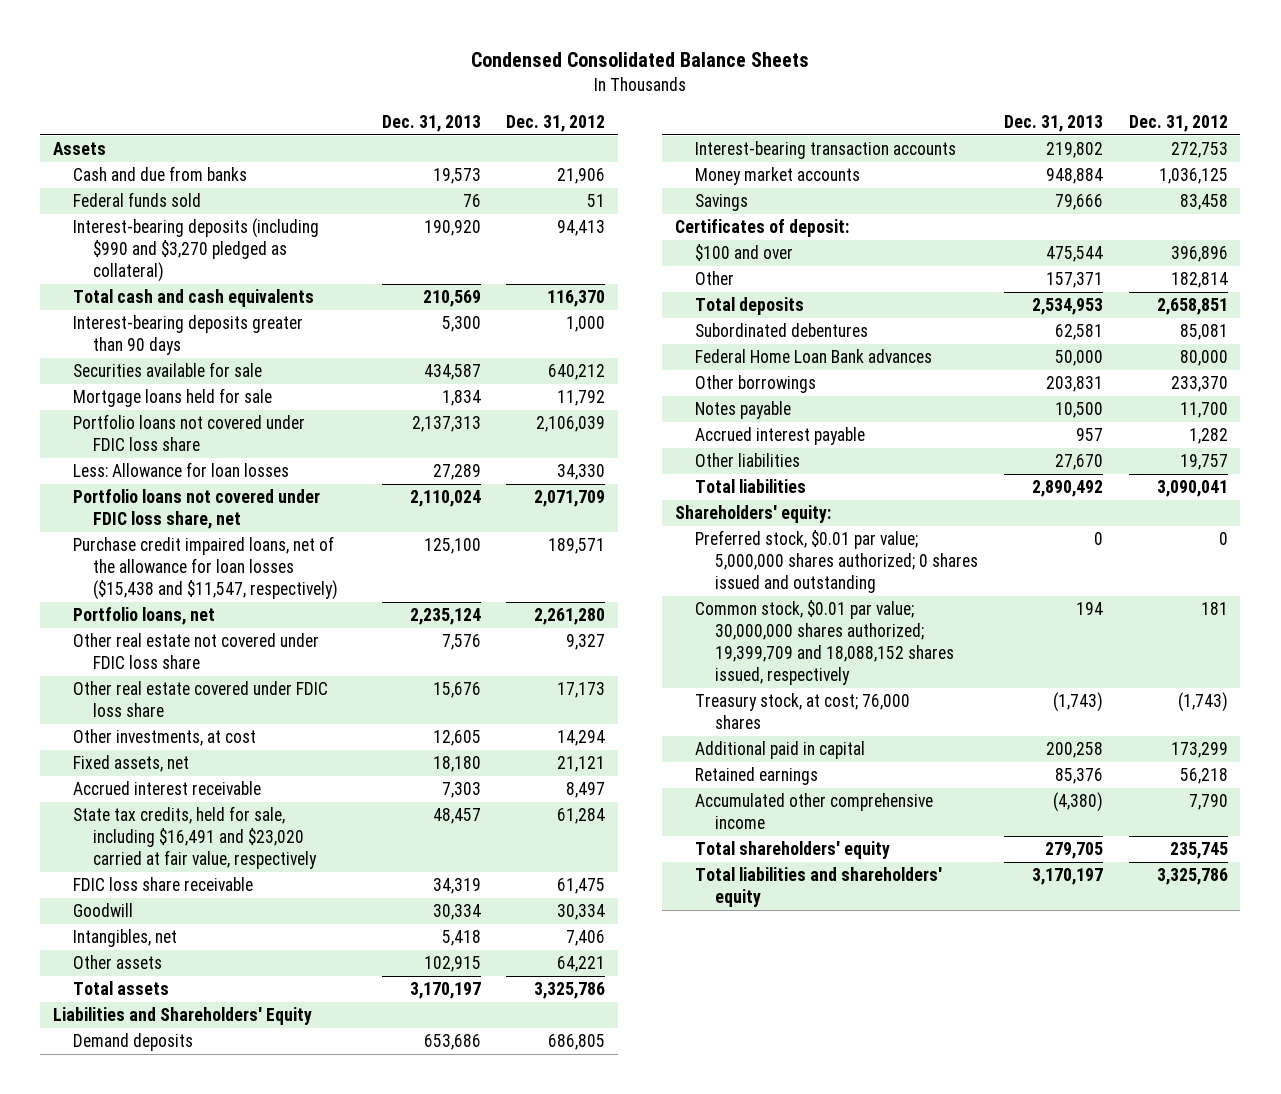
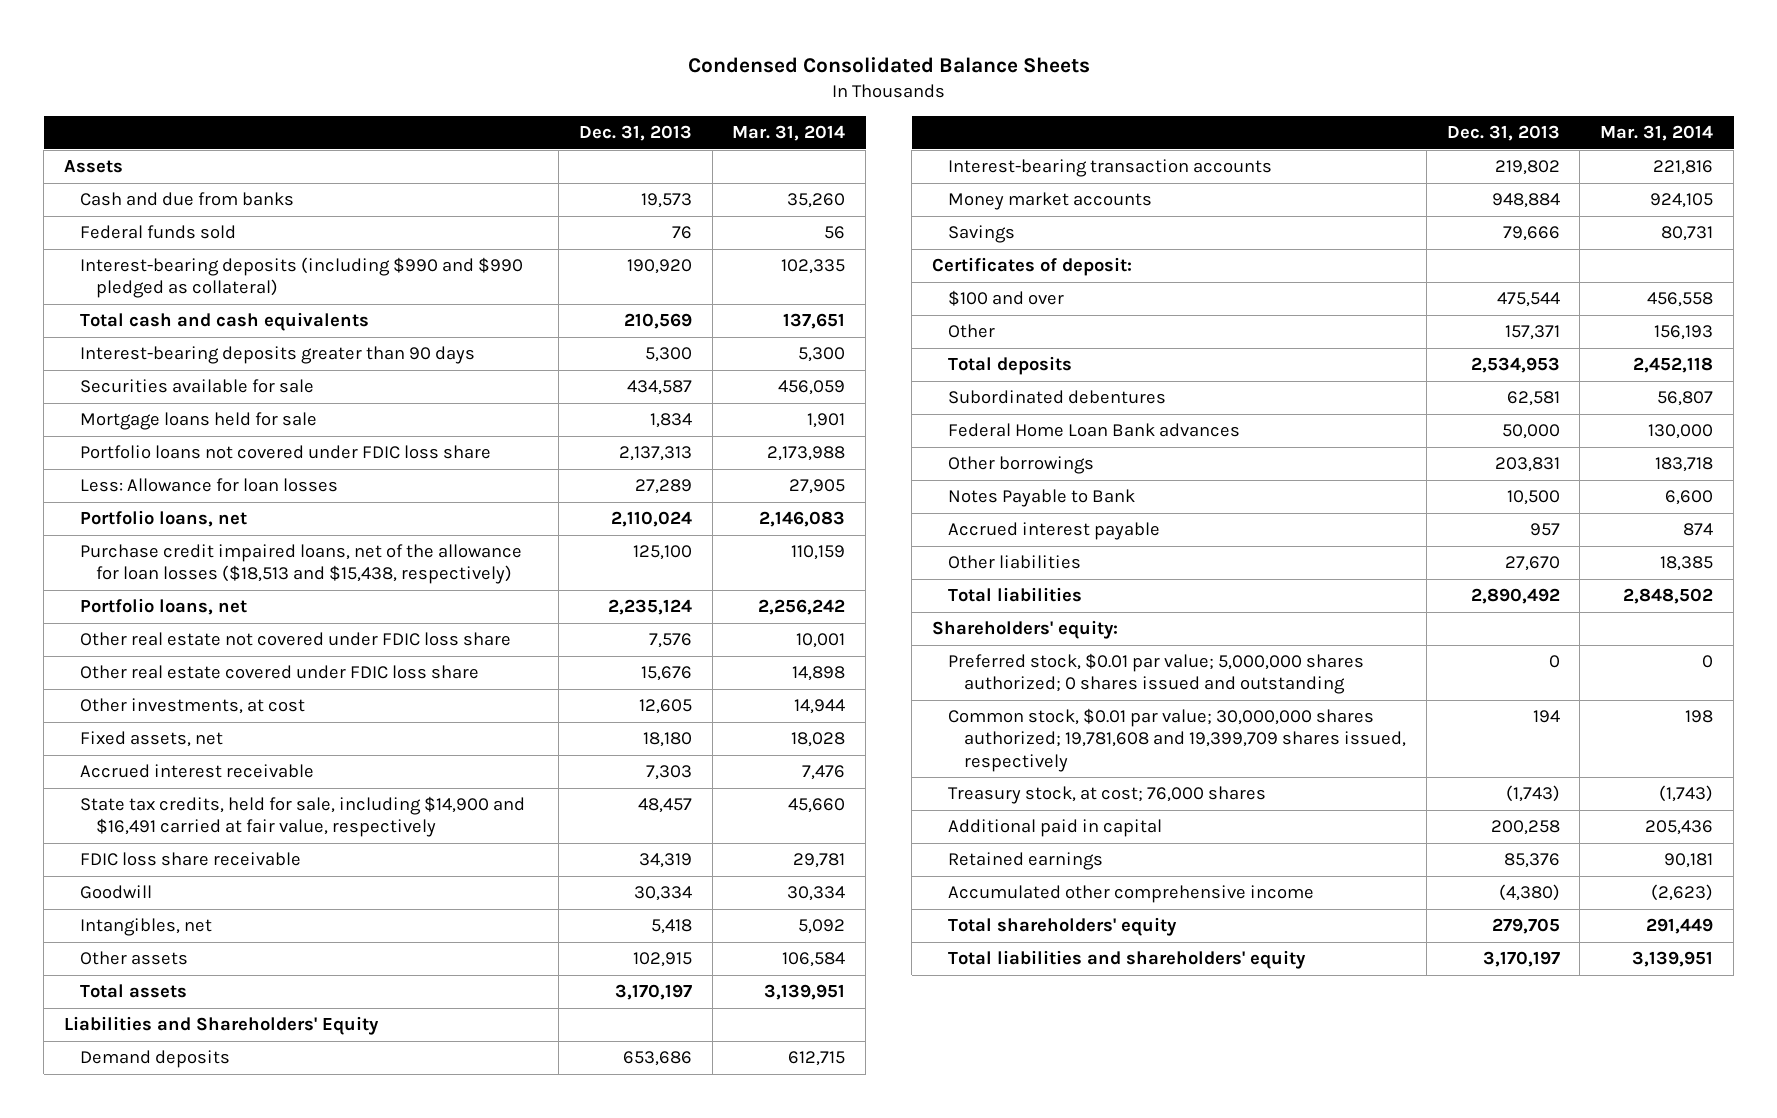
- | Dec. 31, 2013 | Dec. 31, 2012
+ | Dec. 31, 2013 | Mar. 31, 2014
- Interest-bearing deposits (including $990 and $3,270 pledged as collateral) | 190,920 | 94,413
+ Interest-bearing deposits (including $990 and $990 pledged as collateral) | 190,920 | 102,335
- Portfolio loans not covered under FDIC loss share, net | 2,110,024 | 2,071,709
- Purchase credit impaired loans, net of the allowance for loan losses ($15,438 and $11,547, respectively) | 125,100 | 189,571
+ Portfolio loans, net | 2,110,024 | 2,146,083
+ Purchase credit impaired loans, net of the allowance for loan losses ($18,513 and $15,438, respectively) | 125,100 | 110,159
- State tax credits, held for sale, including $16,491 and $23,020 carried at fair value, respectively | 48,457 | 61,284
+ State tax credits, held for sale, including $14,900 and $16,491 carried at fair value, respectively | 48,457 | 45,660
- Notes payable | 10,500 | 11,700
+ Notes Payable to Bank | 10,500 | 6,600
- Common stock, $0.01 par value; 30,000,000 shares authorized; 19,399,709 and 18,088,152 shares issued, respectively | 194 | 181
+ Common stock, $0.01 par value; 30,000,000 shares authorized; 19,781,608 and 19,399,709 shares issued, respectively | 194 | 198

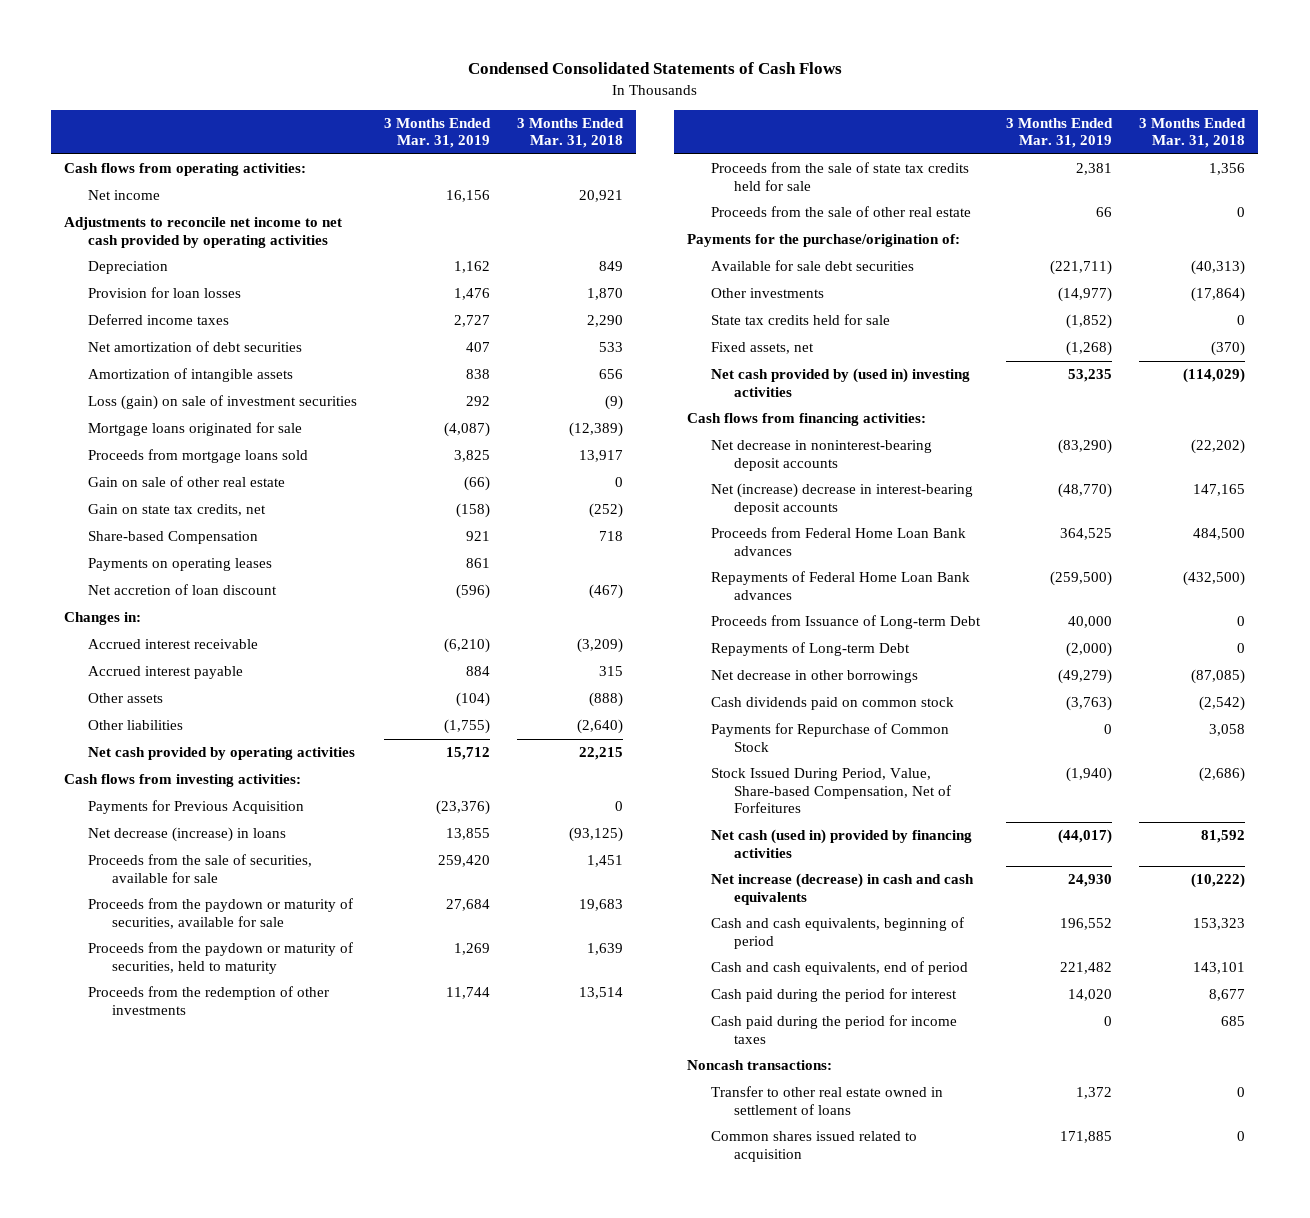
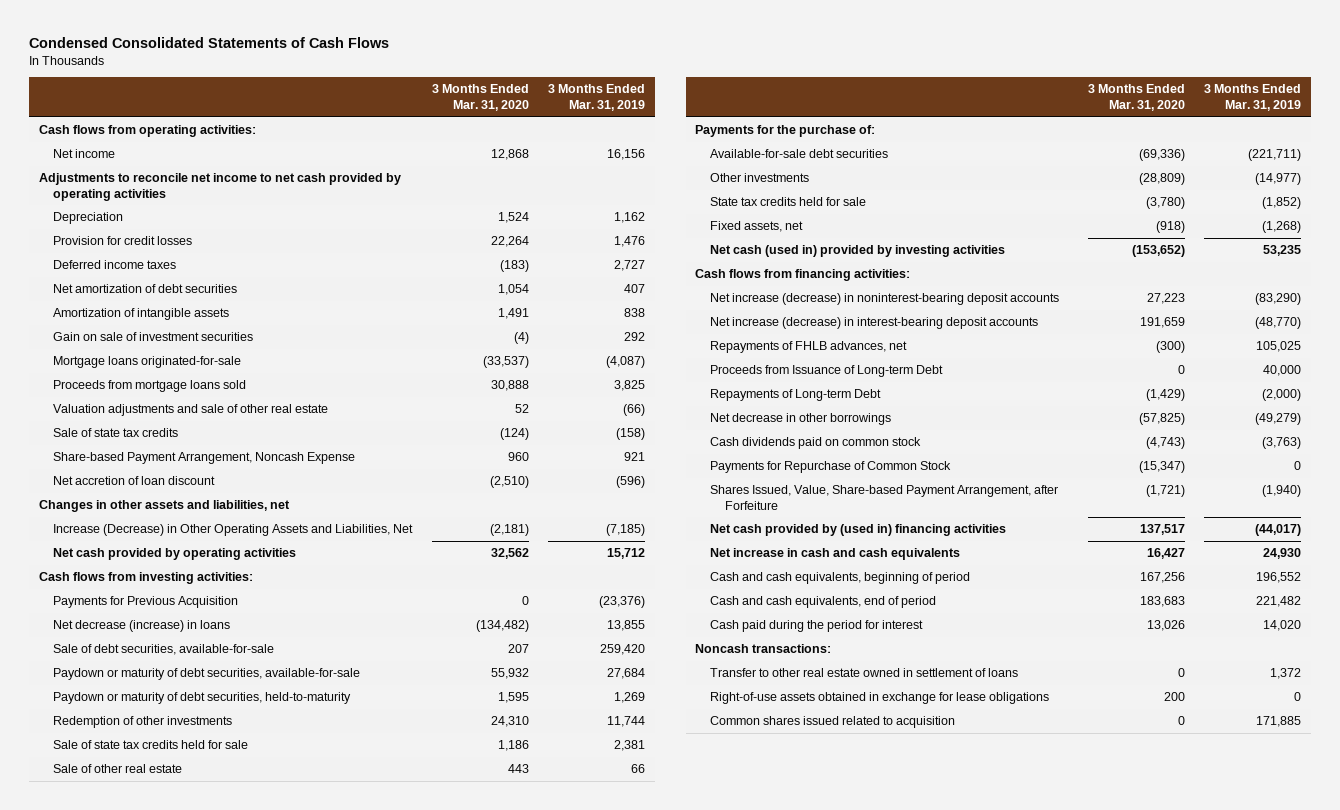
- | 3 Months Ended Mar. 31, 2019 | 3 Months Ended Mar. 31, 2018
+ | 3 Months Ended Mar. 31, 2020 | 3 Months Ended Mar. 31, 2019
- Provision for loan losses | 1,476 | 1,870
+ Provision for credit losses | 22,264 | 1,476
- Loss (gain) on sale of investment securities | 292 | (9)
- Mortgage loans originated for sale | (4,087) | (12,389)
+ Gain on sale of investment securities | (4) | 292
+ Mortgage loans originated-for-sale | (33,537) | (4,087)
- Gain on sale of other real estate | (66) | 0
- Gain on state tax credits, net | (158) | (252)
- Share-based Compensation | 921 | 718
- Payments on operating leases | 861 |
+ Valuation adjustments and sale of other real estate | 52 | (66)
+ Sale of state tax credits | (124) | (158)
+ Share-based Payment Arrangement, Noncash Expense | 960 | 921
- Changes in:
- Accrued interest receivable | (6,210) | (3,209)
- Accrued interest payable | 884 | 315
- Other assets | (104) | (888)
- Other liabilities | (1,755) | (2,640)
+ Changes in other assets and liabilities, net
+ Increase (Decrease) in Other Operating Assets and Liabilities, Net | (2,181) | (7,185)
- Proceeds from the sale of securities, available for sale | 259,420 | 1,451
- Proceeds from the paydown or maturity of securities, available for sale | 27,684 | 19,683
- Proceeds from the paydown or maturity of securities, held to maturity | 1,269 | 1,639
- Proceeds from the redemption of other investments | 11,744 | 13,514
- Proceeds from the sale of state tax credits held for sale | 2,381 | 1,356
- Proceeds from the sale of other real estate | 66 | 0
- Payments for the purchase/origination of:
- Available for sale debt securities | (221,711) | (40,313)
+ Sale of debt securities, available-for-sale | 207 | 259,420
+ Paydown or maturity of debt securities, available-for-sale | 55,932 | 27,684
+ Paydown or maturity of debt securities, held-to-maturity | 1,595 | 1,269
+ Redemption of other investments | 24,310 | 11,744
+ Sale of state tax credits held for sale | 1,186 | 2,381
+ Sale of other real estate | 443 | 66
+ Payments for the purchase of:
+ Available-for-sale debt securities | (69,336) | (221,711)
- Net cash provided by (used in) investing activities | 53,235 | (114,029)
+ Net cash (used in) provided by investing activities | (153,652) | 53,235
- Net decrease in noninterest-bearing deposit accounts | (83,290) | (22,202)
- Net (increase) decrease in interest-bearing deposit accounts | (48,770) | 147,165
- Proceeds from Federal Home Loan Bank advances | 364,525 | 484,500
- Repayments of Federal Home Loan Bank advances | (259,500) | (432,500)
+ Net increase (decrease) in noninterest-bearing deposit accounts | 27,223 | (83,290)
+ Net increase (decrease) in interest-bearing deposit accounts | 191,659 | (48,770)
+ Repayments of FHLB advances, net | (300) | 105,025
- Stock Issued During Period, Value, Share-based Compensation, Net of Forfeitures | (1,940) | (2,686)
- Net cash (used in) provided by financing activities | (44,017) | 81,592
- Net increase (decrease) in cash and cash equivalents | 24,930 | (10,222)
+ Shares Issued, Value, Share-based Payment Arrangement, after Forfeiture | (1,721) | (1,940)
+ Net cash provided by (used in) financing activities | 137,517 | (44,017)
+ Net increase in cash and cash equivalents | 16,427 | 24,930
- Cash paid during the period for income taxes | 0 | 685
+ Right-of-use assets obtained in exchange for lease obligations | 200 | 0

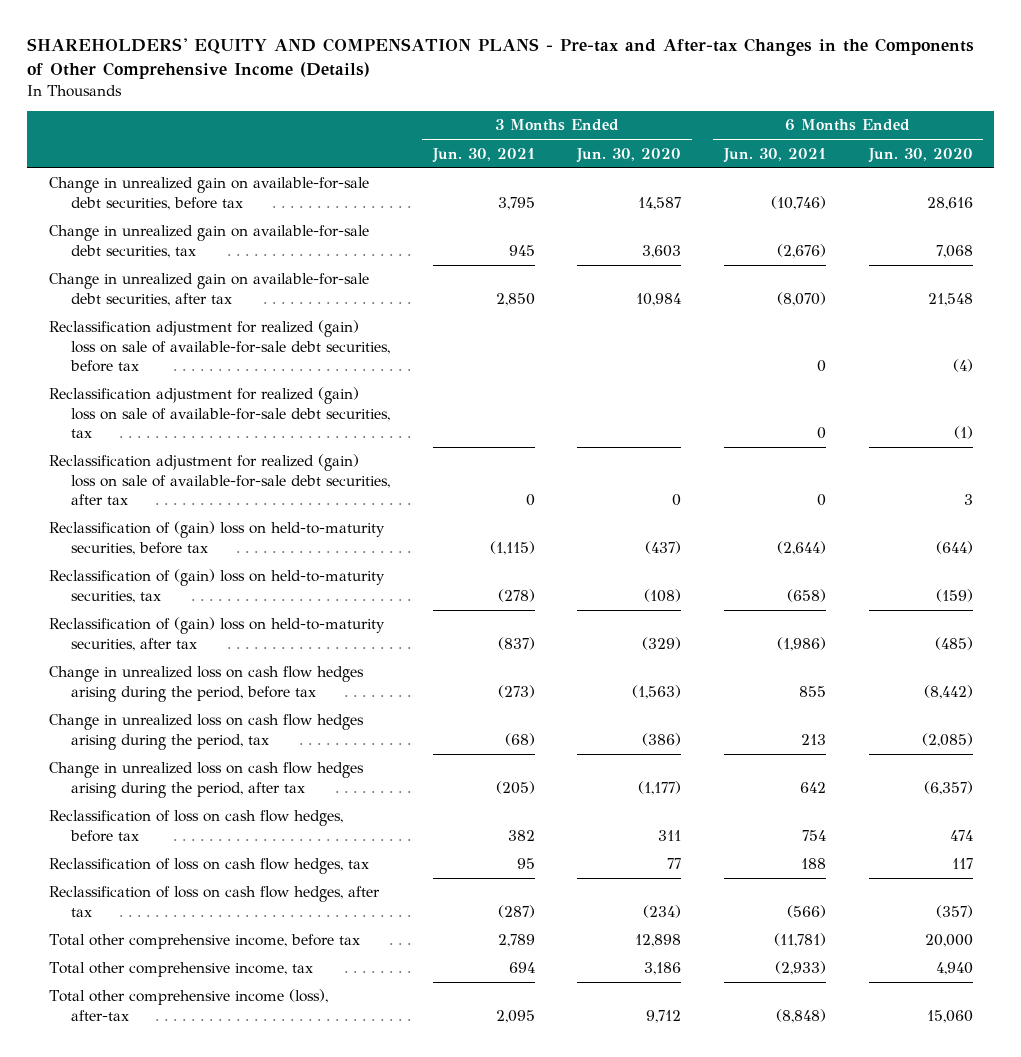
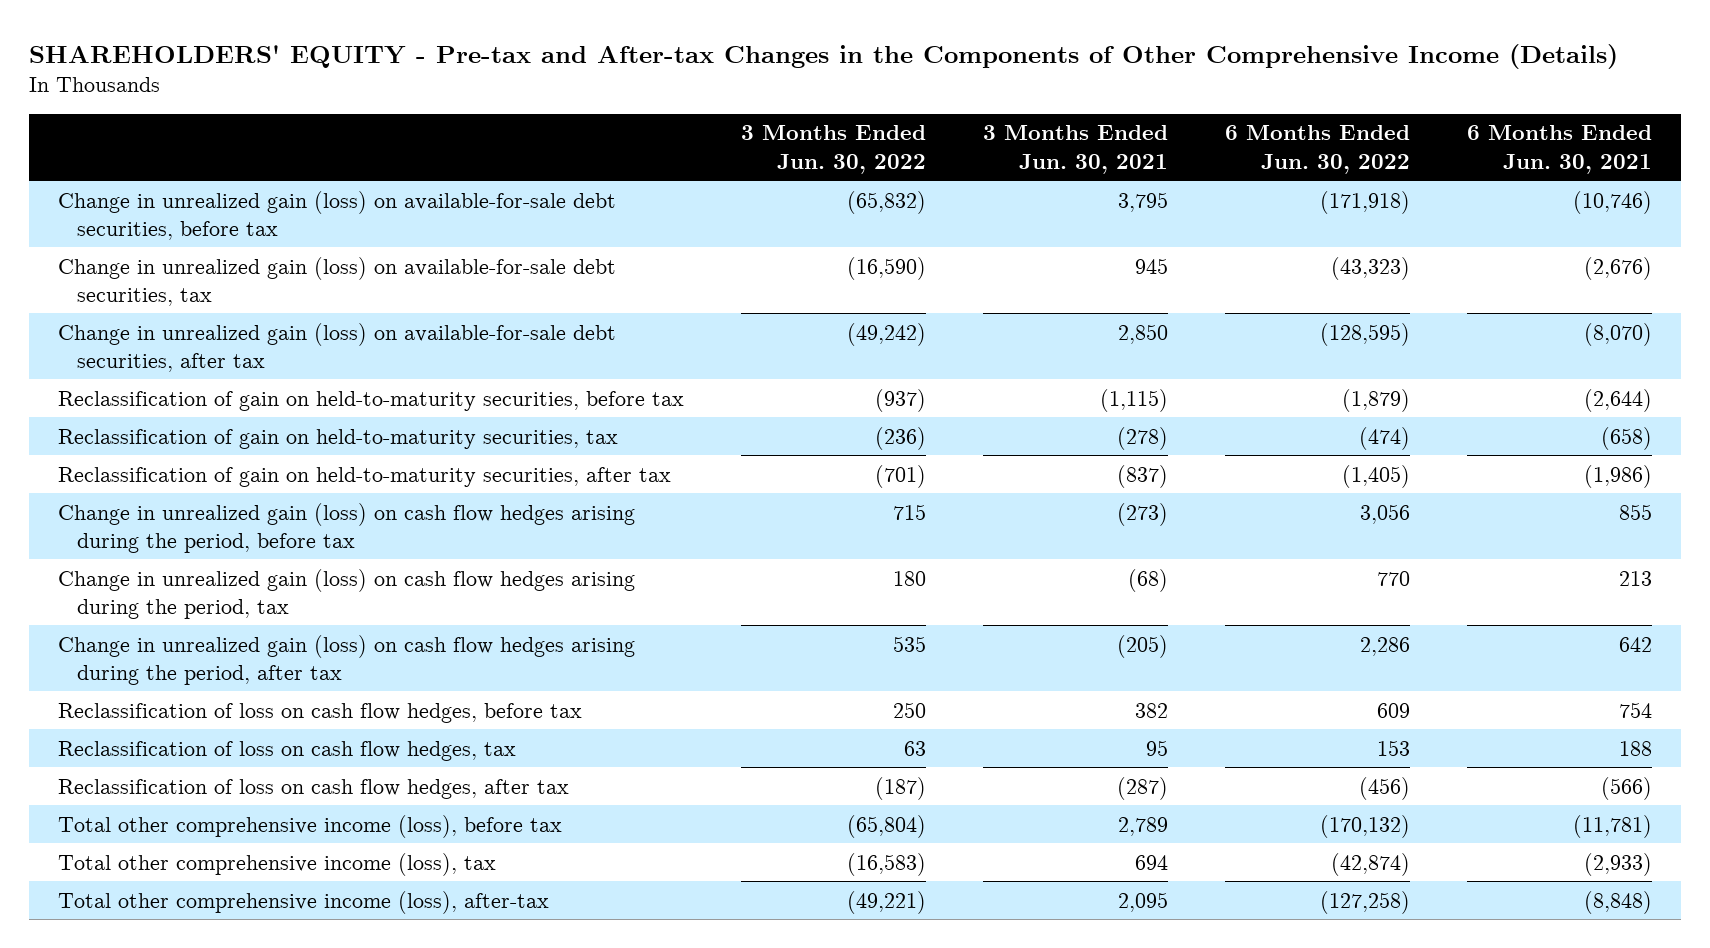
- SHAREHOLDERS' EQUITY AND COMPENSATION PLANS - Pre-tax and After-tax Changes in the Components of Other Comprehensive Income (Details)
+ SHAREHOLDERS' EQUITY - Pre-tax and After-tax Changes in the Components of Other Comprehensive Income (Details)
- | 3 Months Ended Jun. 30, 2021 | 3 Months Ended Jun. 30, 2020 | 6 Months Ended Jun. 30, 2021 | 6 Months Ended Jun. 30, 2020
+ | 3 Months Ended Jun. 30, 2022 | 3 Months Ended Jun. 30, 2021 | 6 Months Ended Jun. 30, 2022 | 6 Months Ended Jun. 30, 2021
- Change in unrealized gain on available-for-sale debt securities, before tax | 3,795 | 14,587 | (10,746) | 28,616
- Change in unrealized gain on available-for-sale debt securities, tax | 945 | 3,603 | (2,676) | 7,068
- Change in unrealized gain on available-for-sale debt securities, after tax | 2,850 | 10,984 | (8,070) | 21,548
- Reclassification adjustment for realized (gain) loss on sale of available-for-sale debt securities, before tax | | | 0 | (4)
- Reclassification adjustment for realized (gain) loss on sale of available-for-sale debt securities, tax | | | 0 | (1)
- Reclassification adjustment for realized (gain) loss on sale of available-for-sale debt securities, after tax | 0 | 0 | 0 | 3
- Reclassification of (gain) loss on held-to-maturity securities, before tax | (1,115) | (437) | (2,644) | (644)
- Reclassification of (gain) loss on held-to-maturity securities, tax | (278) | (108) | (658) | (159)
- Reclassification of (gain) loss on held-to-maturity securities, after tax | (837) | (329) | (1,986) | (485)
- Change in unrealized loss on cash flow hedges arising during the period, before tax | (273) | (1,563) | 855 | (8,442)
- Change in unrealized loss on cash flow hedges arising during the period, tax | (68) | (386) | 213 | (2,085)
- Change in unrealized loss on cash flow hedges arising during the period, after tax | (205) | (1,177) | 642 | (6,357)
+ Change in unrealized gain (loss) on available-for-sale debt securities, before tax | (65,832) | 3,795 | (171,918) | (10,746)
+ Change in unrealized gain (loss) on available-for-sale debt securities, tax | (16,590) | 945 | (43,323) | (2,676)
+ Change in unrealized gain (loss) on available-for-sale debt securities, after tax | (49,242) | 2,850 | (128,595) | (8,070)
+ Reclassification of gain on held-to-maturity securities, before tax | (937) | (1,115) | (1,879) | (2,644)
+ Reclassification of gain on held-to-maturity securities, tax | (236) | (278) | (474) | (658)
+ Reclassification of gain on held-to-maturity securities, after tax | (701) | (837) | (1,405) | (1,986)
+ Change in unrealized gain (loss) on cash flow hedges arising during the period, before tax | 715 | (273) | 3,056 | 855
+ Change in unrealized gain (loss) on cash flow hedges arising during the period, tax | 180 | (68) | 770 | 213
+ Change in unrealized gain (loss) on cash flow hedges arising during the period, after tax | 535 | (205) | 2,286 | 642
- Total other comprehensive income, before tax | 2,789 | 12,898 | (11,781) | 20,000
- Total other comprehensive income, tax | 694 | 3,186 | (2,933) | 4,940
+ Total other comprehensive income (loss), before tax | (65,804) | 2,789 | (170,132) | (11,781)
+ Total other comprehensive income (loss), tax | (16,583) | 694 | (42,874) | (2,933)

